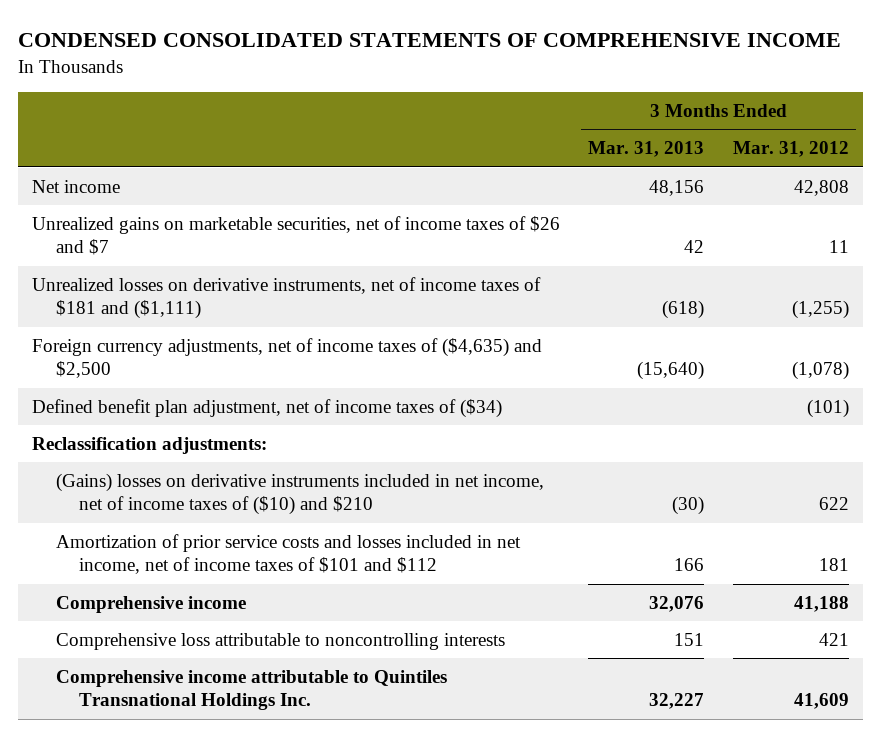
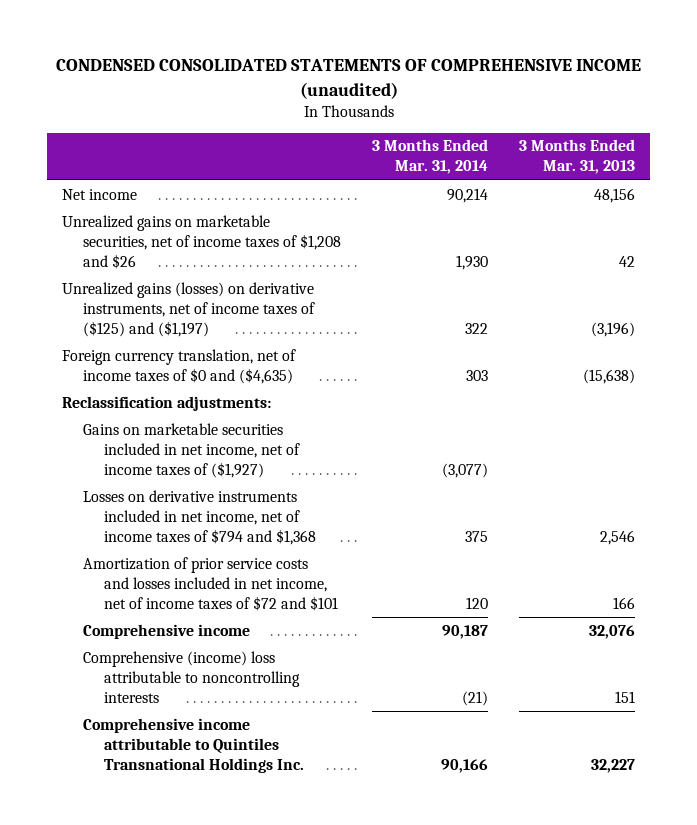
- CONDENSED CONSOLIDATED STATEMENTS OF COMPREHENSIVE INCOME
+ CONDENSED CONSOLIDATED STATEMENTS OF COMPREHENSIVE INCOME (unaudited)
- | 3 Months Ended Mar. 31, 2013 | 3 Months Ended Mar. 31, 2012
+ | 3 Months Ended Mar. 31, 2014 | 3 Months Ended Mar. 31, 2013
- Unrealized gains on marketable securities, net of income taxes of $26 and $7 | 42 | 11
- Unrealized losses on derivative instruments, net of income taxes of $181 and ($1,111) | (618) | (1,255)
- Foreign currency adjustments, net of income taxes of ($4,635) and $2,500 | (15,640) | (1,078)
- Defined benefit plan adjustment, net of income taxes of ($34) | | (101)
+ Unrealized gains on marketable securities, net of income taxes of $1,208 and $26 | 1,930 | 42
+ Unrealized gains (losses) on derivative instruments, net of income taxes of ($125) and ($1,197) | 322 | (3,196)
+ Foreign currency translation, net of income taxes of $0 and ($4,635) | 303 | (15,638)
- (Gains) losses on derivative instruments included in net income, net of income taxes of ($10) and $210 | (30) | 622
- Amortization of prior service costs and losses included in net income, net of income taxes of $101 and $112 | 166 | 181
+ Gains on marketable securities included in net income, net of income taxes of ($1,927) | (3,077) |
+ Losses on derivative instruments included in net income, net of income taxes of $794 and $1,368 | 375 | 2,546
+ Amortization of prior service costs and losses included in net income, net of income taxes of $72 and $101 | 120 | 166
- Comprehensive loss attributable to noncontrolling interests | 151 | 421
+ Comprehensive (income) loss attributable to noncontrolling interests | (21) | 151

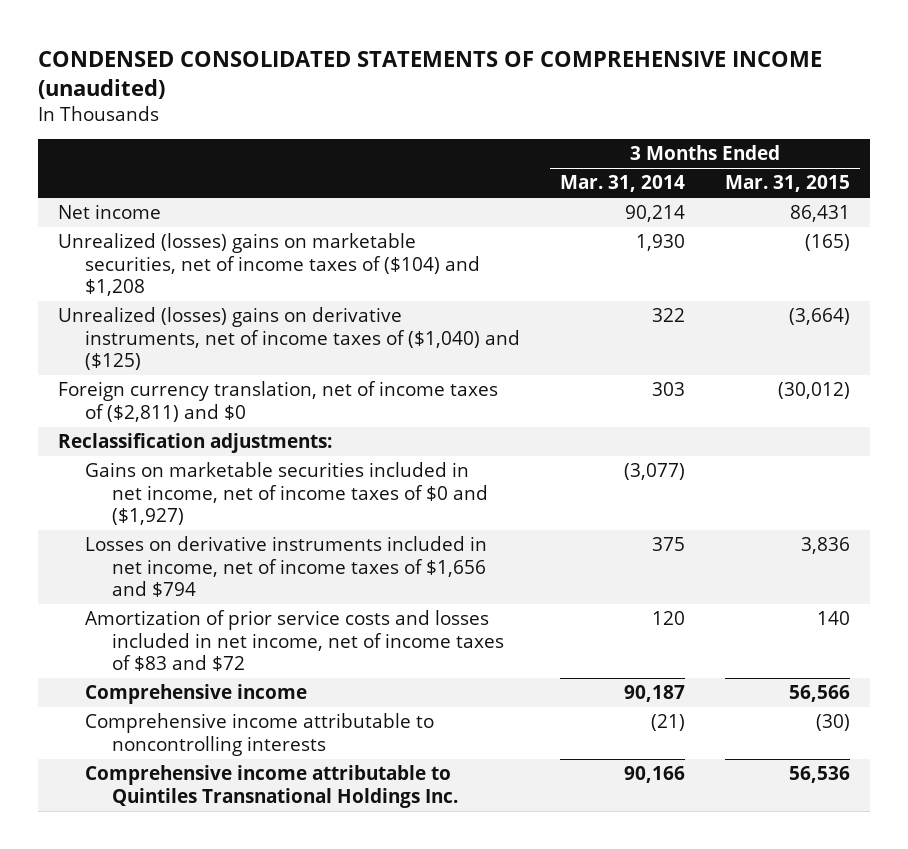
- | 3 Months Ended Mar. 31, 2014 | 3 Months Ended Mar. 31, 2013
+ | 3 Months Ended Mar. 31, 2014 | 3 Months Ended Mar. 31, 2015
- Unrealized gains on marketable securities, net of income taxes of $1,208 and $26 | 1,930 | 42
- Unrealized gains (losses) on derivative instruments, net of income taxes of ($125) and ($1,197) | 322 | (3,196)
- Foreign currency translation, net of income taxes of $0 and ($4,635) | 303 | (15,638)
+ Unrealized (losses) gains on marketable securities, net of income taxes of ($104) and $1,208 | 1,930 | (165)
+ Unrealized (losses) gains on derivative instruments, net of income taxes of ($1,040) and ($125) | 322 | (3,664)
+ Foreign currency translation, net of income taxes of ($2,811) and $0 | 303 | (30,012)
- Gains on marketable securities included in net income, net of income taxes of ($1,927) | (3,077) |
- Losses on derivative instruments included in net income, net of income taxes of $794 and $1,368 | 375 | 2,546
- Amortization of prior service costs and losses included in net income, net of income taxes of $72 and $101 | 120 | 166
+ Gains on marketable securities included in net income, net of income taxes of $0 and ($1,927) | (3,077) |
+ Losses on derivative instruments included in net income, net of income taxes of $1,656 and $794 | 375 | 3,836
+ Amortization of prior service costs and losses included in net income, net of income taxes of $83 and $72 | 120 | 140
- Comprehensive (income) loss attributable to noncontrolling interests | (21) | 151
+ Comprehensive income attributable to noncontrolling interests | (21) | (30)

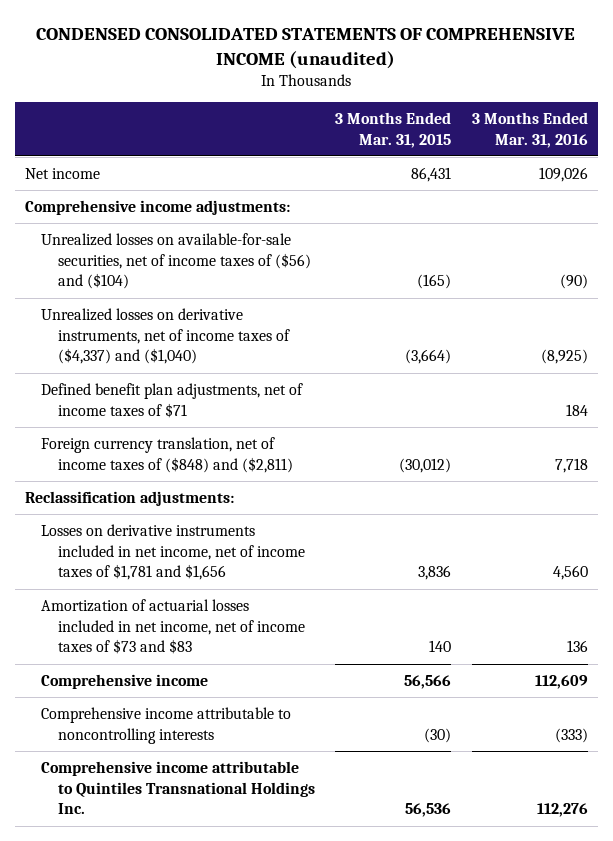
- | 3 Months Ended Mar. 31, 2014 | 3 Months Ended Mar. 31, 2015
+ | 3 Months Ended Mar. 31, 2015 | 3 Months Ended Mar. 31, 2016
- Unrealized (losses) gains on marketable securities, net of income taxes of ($104) and $1,208 | 1,930 | (165)
- Unrealized (losses) gains on derivative instruments, net of income taxes of ($1,040) and ($125) | 322 | (3,664)
- Foreign currency translation, net of income taxes of ($2,811) and $0 | 303 | (30,012)
+ Comprehensive income adjustments:
+ Unrealized losses on available-for-sale securities, net of income taxes of ($56) and ($104) | (165) | (90)
+ Unrealized losses on derivative instruments, net of income taxes of ($4,337) and ($1,040) | (3,664) | (8,925)
+ Defined benefit plan adjustments, net of income taxes of $71 | | 184
+ Foreign currency translation, net of income taxes of ($848) and ($2,811) | (30,012) | 7,718
- Gains on marketable securities included in net income, net of income taxes of $0 and ($1,927) | (3,077) |
- Losses on derivative instruments included in net income, net of income taxes of $1,656 and $794 | 375 | 3,836
- Amortization of prior service costs and losses included in net income, net of income taxes of $83 and $72 | 120 | 140
+ Losses on derivative instruments included in net income, net of income taxes of $1,781 and $1,656 | 3,836 | 4,560
+ Amortization of actuarial losses included in net income, net of income taxes of $73 and $83 | 140 | 136

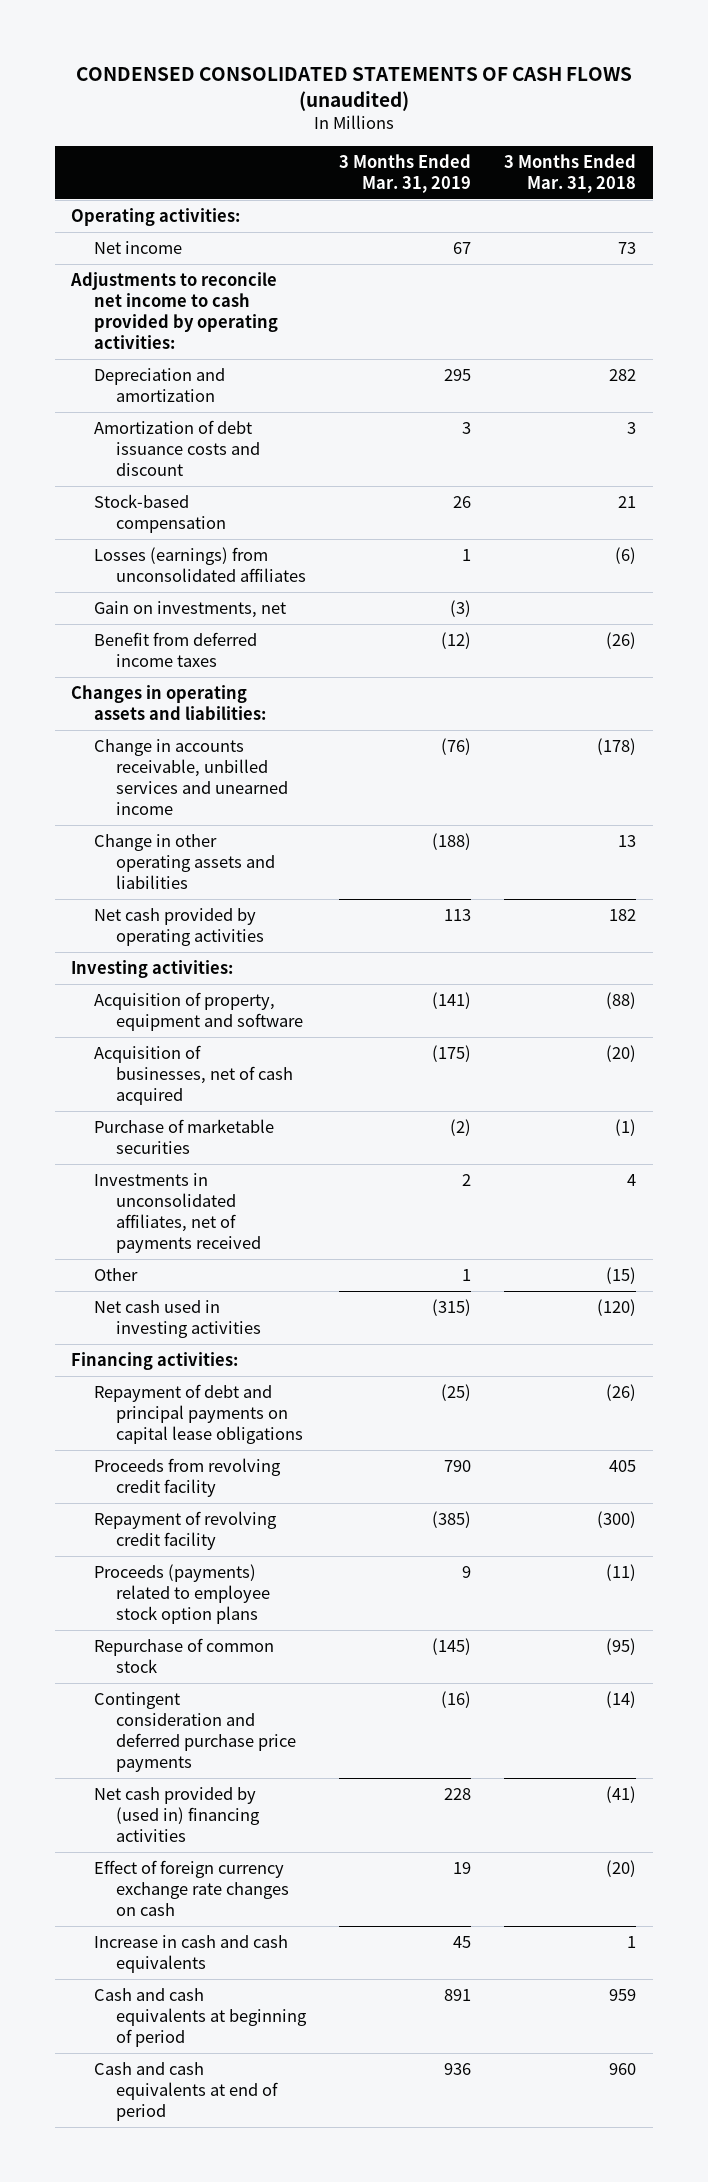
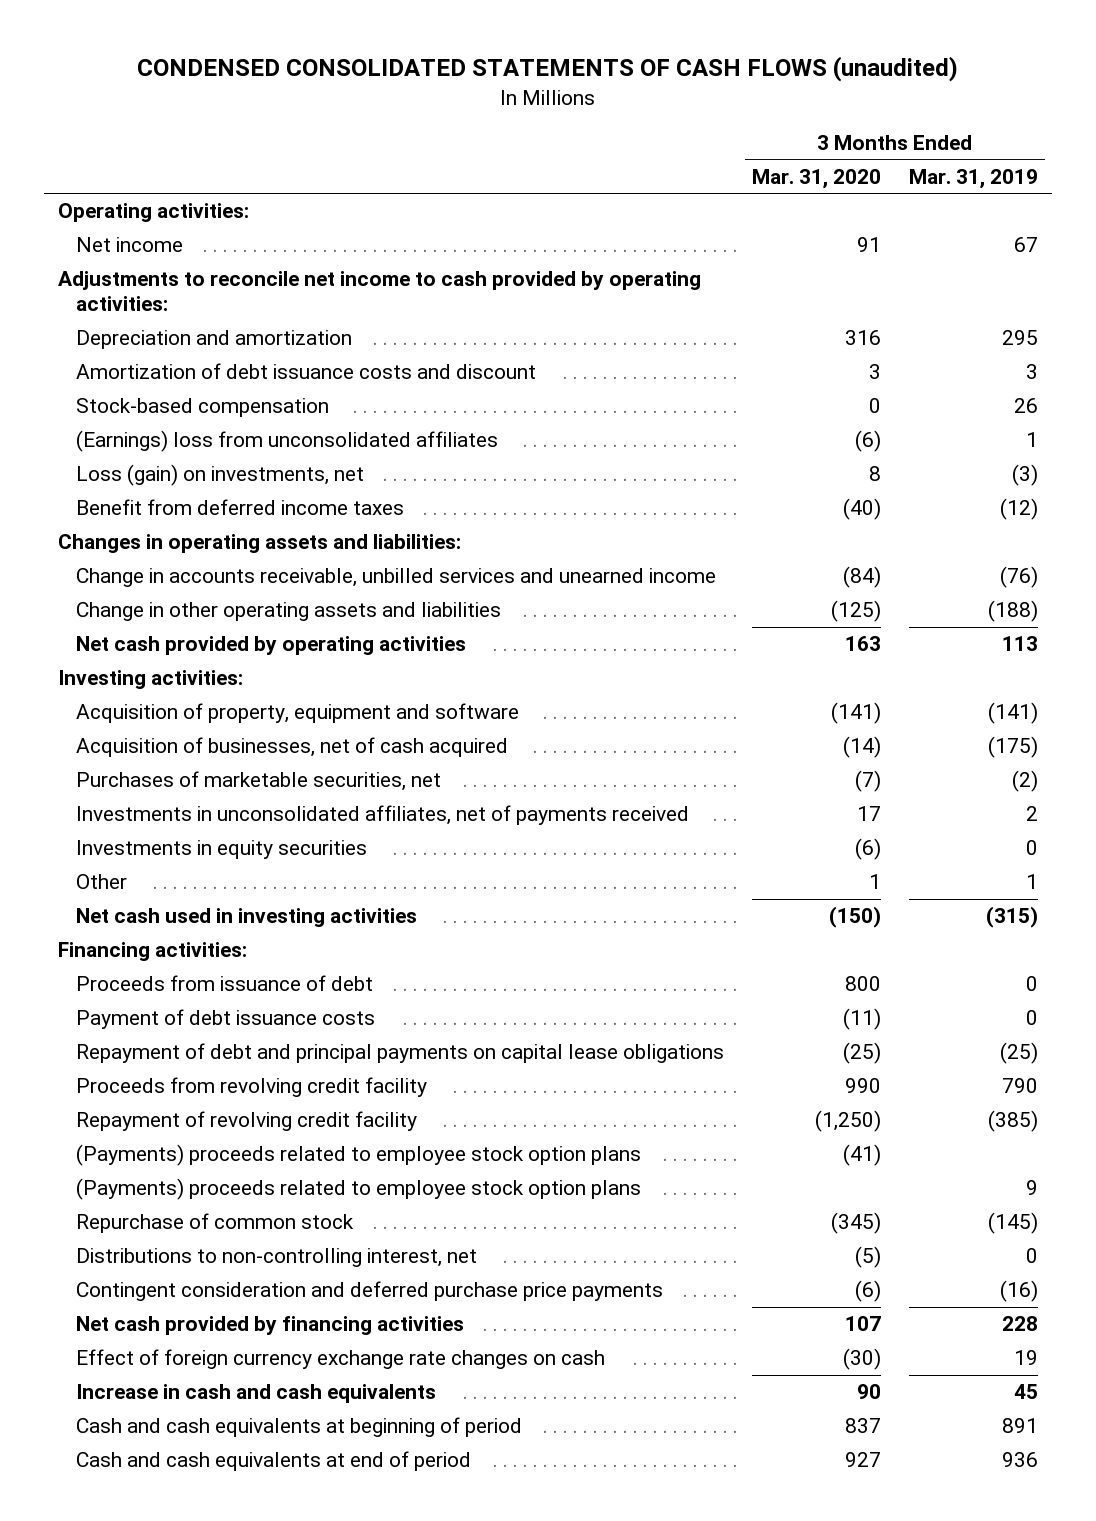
- | 3 Months Ended Mar. 31, 2019 | 3 Months Ended Mar. 31, 2018
+ | 3 Months Ended Mar. 31, 2020 | 3 Months Ended Mar. 31, 2019
- Losses (earnings) from unconsolidated affiliates | 1 | (6)
- Gain on investments, net | (3) |
+ (Earnings) loss from unconsolidated affiliates | (6) | 1
+ Loss (gain) on investments, net | 8 | (3)
- Purchase of marketable securities | (2) | (1)
+ Purchases of marketable securities, net | (7) | (2)
+ Investments in equity securities | (6) | 0
+ Proceeds from issuance of debt | 800 | 0
+ Payment of debt issuance costs | (11) | 0
- Proceeds (payments) related to employee stock option plans | 9 | (11)
+ (Payments) proceeds related to employee stock option plans | (41) |
+ (Payments) proceeds related to employee stock option plans | | 9
+ Distributions to non-controlling interest, net | (5) | 0
- Net cash provided by (used in) financing activities | 228 | (41)
+ Net cash provided by financing activities | 107 | 228

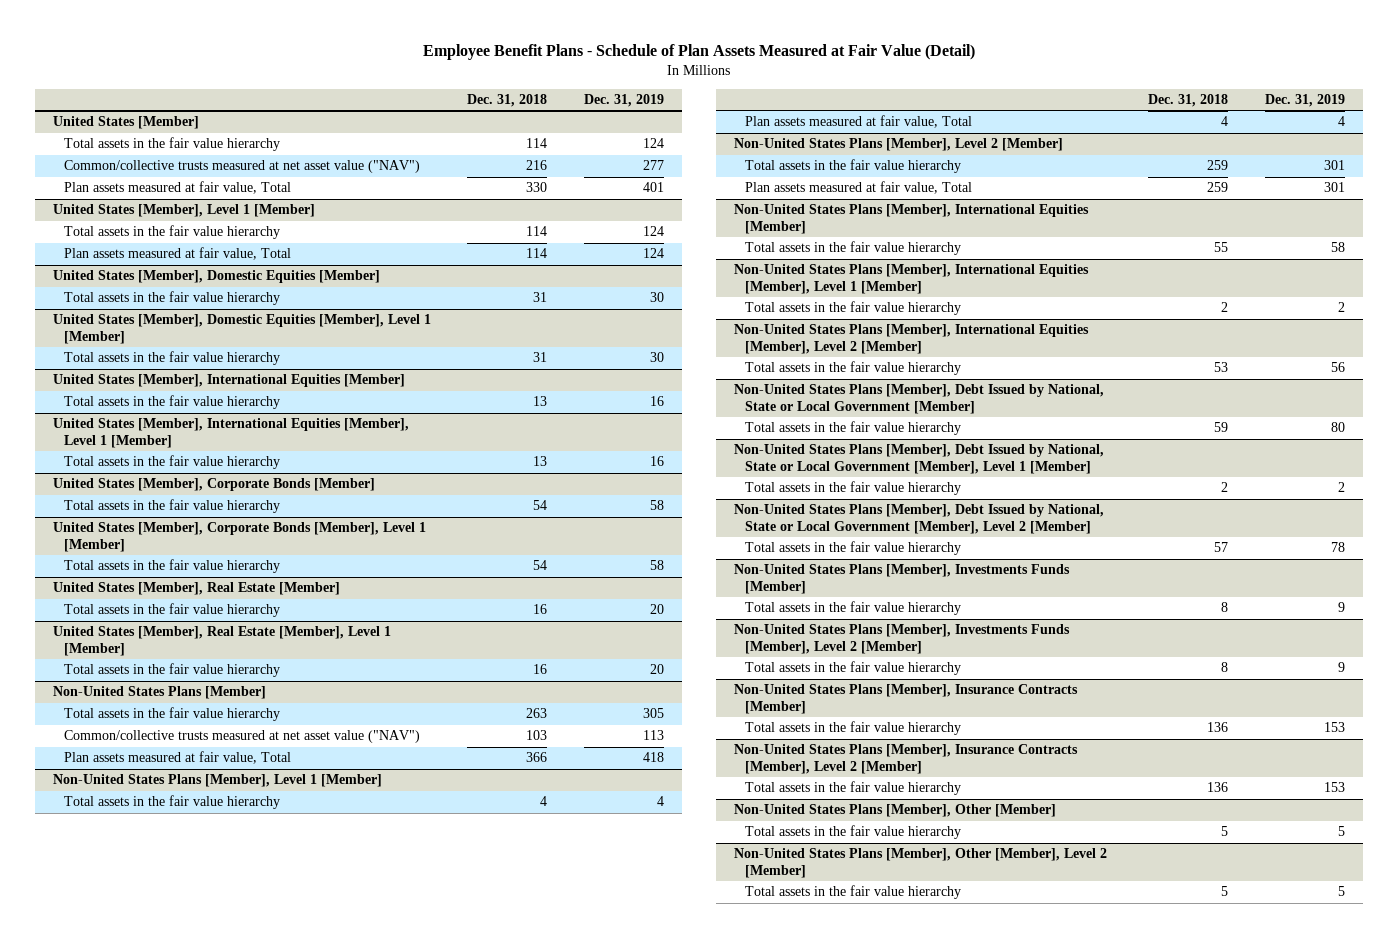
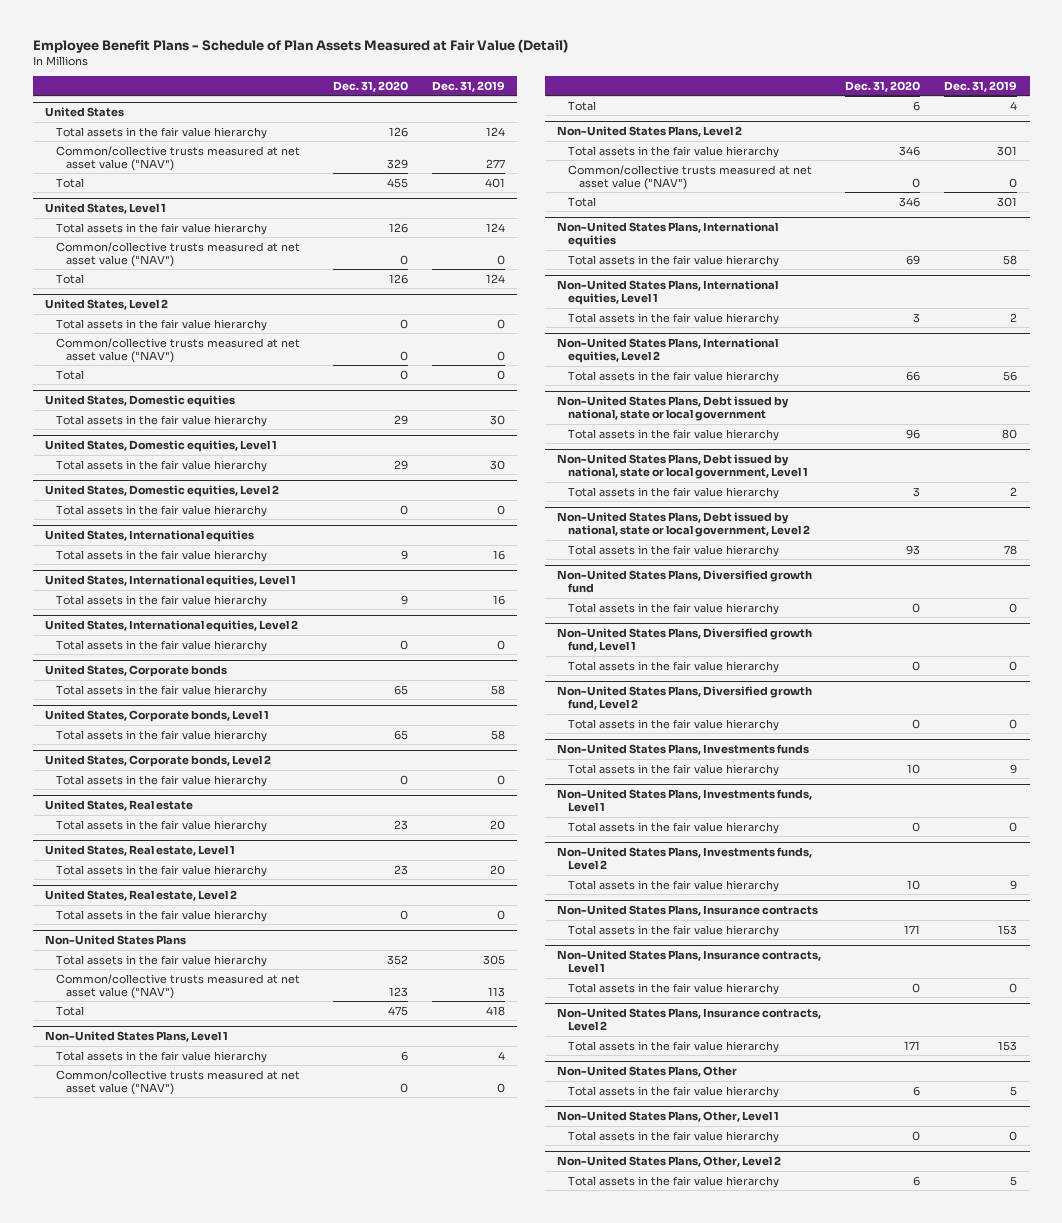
- | Dec. 31, 2018 | Dec. 31, 2019
+ | Dec. 31, 2020 | Dec. 31, 2019
- United States [Member]
+ United States
- Plan assets measured at fair value, Total | 330 | 401
- United States [Member], Level 1 [Member]
+ Total | 455 | 401
+ United States, Level 1
- Plan assets measured at fair value, Total | 114 | 124
- United States [Member], Domestic Equities [Member]
+ Common/collective trusts measured at net asset value ("NAV") | 0 | 0
+ Total | 126 | 124
+ United States, Level 2
+ Total assets in the fair value hierarchy | 0 | 0
+ Common/collective trusts measured at net asset value ("NAV") | 0 | 0
+ Total | 0 | 0
+ United States, Domestic equities
- United States [Member], Domestic Equities [Member], Level 1 [Member]
+ United States, Domestic equities, Level 1
- United States [Member], International Equities [Member]
+ United States, Domestic equities, Level 2
+ Total assets in the fair value hierarchy | 0 | 0
+ United States, International equities
- United States [Member], International Equities [Member], Level 1 [Member]
+ United States, International equities, Level 1
- United States [Member], Corporate Bonds [Member]
+ United States, International equities, Level 2
+ Total assets in the fair value hierarchy | 0 | 0
+ United States, Corporate bonds
- United States [Member], Corporate Bonds [Member], Level 1 [Member]
+ United States, Corporate bonds, Level 1
- United States [Member], Real Estate [Member]
+ United States, Corporate bonds, Level 2
+ Total assets in the fair value hierarchy | 0 | 0
+ United States, Real estate
- United States [Member], Real Estate [Member], Level 1 [Member]
+ United States, Real estate, Level 1
- Non-United States Plans [Member]
+ United States, Real estate, Level 2
+ Total assets in the fair value hierarchy | 0 | 0
+ Non-United States Plans
- Plan assets measured at fair value, Total | 366 | 418
- Non-United States Plans [Member], Level 1 [Member]
+ Total | 475 | 418
+ Non-United States Plans, Level 1
- Plan assets measured at fair value, Total | 4 | 4
- Non-United States Plans [Member], Level 2 [Member]
+ Common/collective trusts measured at net asset value ("NAV") | 0 | 0
+ Total | 6 | 4
+ Non-United States Plans, Level 2
- Plan assets measured at fair value, Total | 259 | 301
- Non-United States Plans [Member], International Equities [Member]
+ Common/collective trusts measured at net asset value ("NAV") | 0 | 0
+ Total | 346 | 301
+ Non-United States Plans, International equities
- Non-United States Plans [Member], International Equities [Member], Level 1 [Member]
+ Non-United States Plans, International equities, Level 1
- Non-United States Plans [Member], International Equities [Member], Level 2 [Member]
+ Non-United States Plans, International equities, Level 2
- Non-United States Plans [Member], Debt Issued by National, State or Local Government [Member]
+ Non-United States Plans, Debt issued by national, state or local government
- Non-United States Plans [Member], Debt Issued by National, State or Local Government [Member], Level 1 [Member]
+ Non-United States Plans, Debt issued by national, state or local government, Level 1
- Non-United States Plans [Member], Debt Issued by National, State or Local Government [Member], Level 2 [Member]
+ Non-United States Plans, Debt issued by national, state or local government, Level 2
- Non-United States Plans [Member], Investments Funds [Member]
+ Non-United States Plans, Diversified growth fund
+ Total assets in the fair value hierarchy | 0 | 0
+ Non-United States Plans, Diversified growth fund, Level 1
+ Total assets in the fair value hierarchy | 0 | 0
+ Non-United States Plans, Diversified growth fund, Level 2
+ Total assets in the fair value hierarchy | 0 | 0
+ Non-United States Plans, Investments funds
- Non-United States Plans [Member], Investments Funds [Member], Level 2 [Member]
+ Non-United States Plans, Investments funds, Level 1
+ Total assets in the fair value hierarchy | 0 | 0
+ Non-United States Plans, Investments funds, Level 2
- Non-United States Plans [Member], Insurance Contracts [Member]
+ Non-United States Plans, Insurance contracts
- Non-United States Plans [Member], Insurance Contracts [Member], Level 2 [Member]
+ Non-United States Plans, Insurance contracts, Level 1
+ Total assets in the fair value hierarchy | 0 | 0
+ Non-United States Plans, Insurance contracts, Level 2
- Non-United States Plans [Member], Other [Member]
+ Non-United States Plans, Other
- Non-United States Plans [Member], Other [Member], Level 2 [Member]
+ Non-United States Plans, Other, Level 1
+ Total assets in the fair value hierarchy | 0 | 0
+ Non-United States Plans, Other, Level 2

